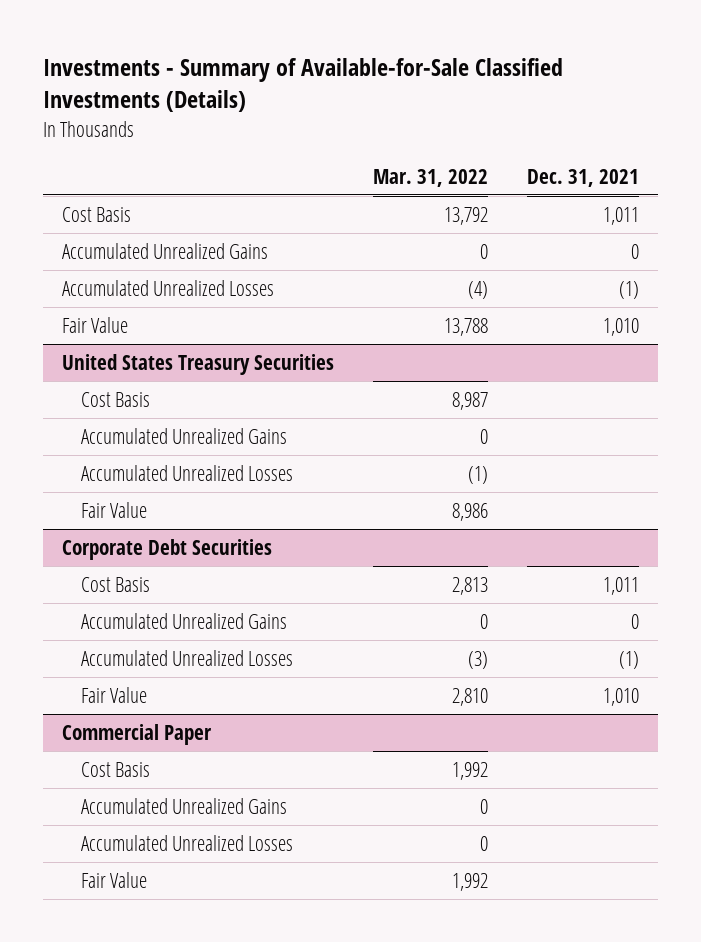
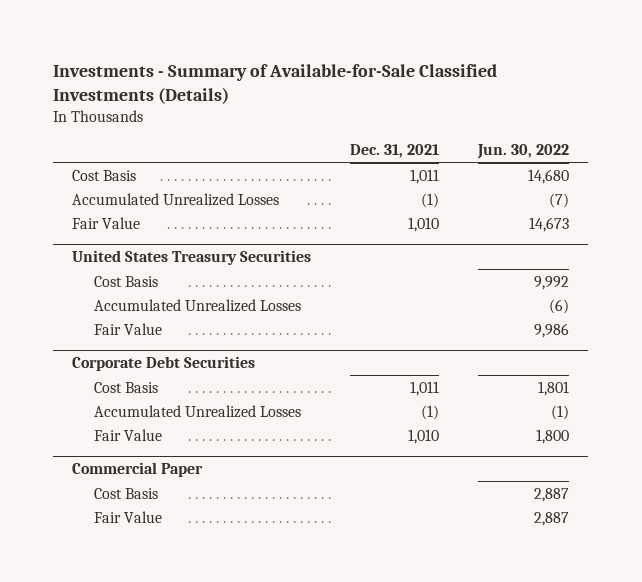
- | Mar. 31, 2022 | Dec. 31, 2021
+ | Dec. 31, 2021 | Jun. 30, 2022
- Accumulated Unrealized Gains | 0 | 0
@ United States Treasury Securities
- Accumulated Unrealized Gains | 0 |
@ Corporate Debt Securities
- Accumulated Unrealized Gains | 0 | 0
@ Commercial Paper
- Accumulated Unrealized Gains | 0 |
- Accumulated Unrealized Losses | 0 |

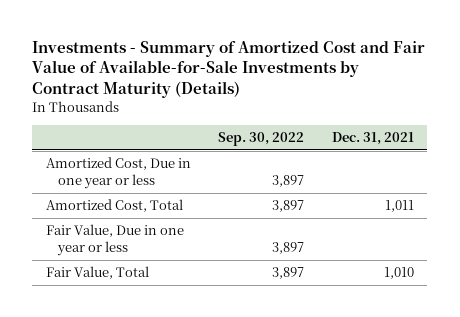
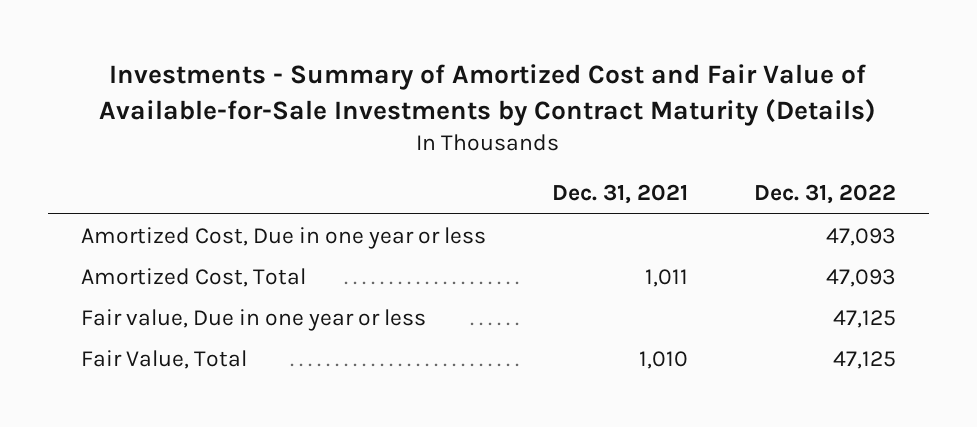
- | Sep. 30, 2022 | Dec. 31, 2021
+ | Dec. 31, 2021 | Dec. 31, 2022
- Fair Value, Due in one year or less | 3,897 |
+ Fair value, Due in one year or less | | 47,125

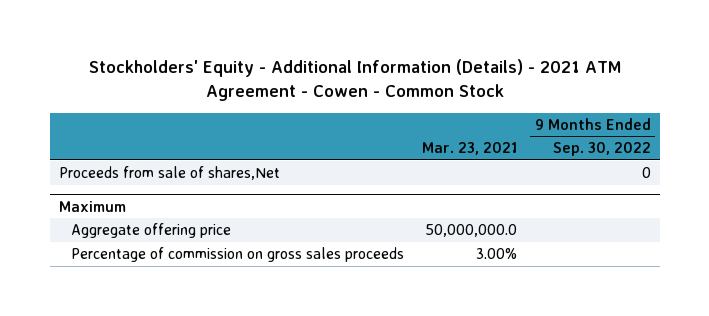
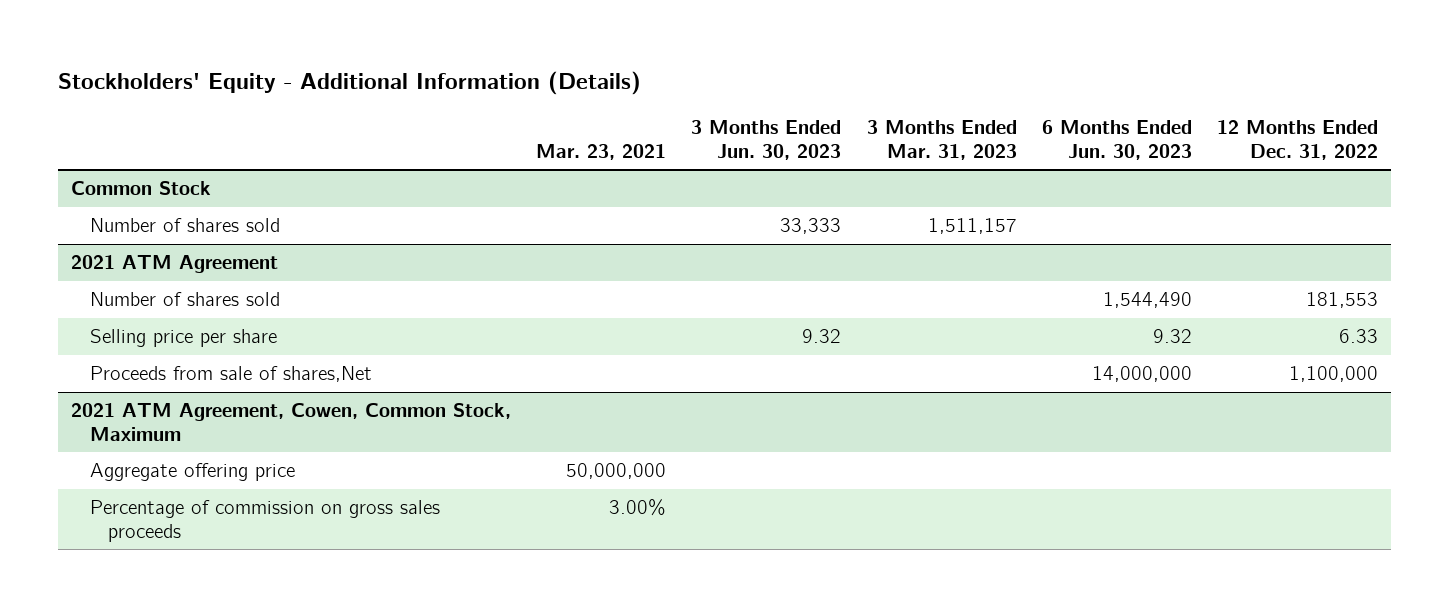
- Stockholders' Equity - Additional Information (Details) - 2021 ATM Agreement - Cowen - Common Stock
+ Stockholders' Equity - Additional Information (Details)
- | Mar. 23, 2021 | 9 Months Ended Sep. 30, 2022
+ | Mar. 23, 2021 | 3 Months Ended Jun. 30, 2023 | 3 Months Ended Mar. 31, 2023 | 6 Months Ended Jun. 30, 2023 | 12 Months Ended Dec. 31, 2022
- Proceeds from sale of shares,Net | | 0
- Maximum
- Aggregate offering price | 50,000,000.0 |
- Percentage of commission on gross sales proceeds | 3.00% |
+ Common Stock
+ Number of shares sold | | 33,333 | 1,511,157 | |
+ 2021 ATM Agreement
+ Number of shares sold | | | | 1,544,490 | 181,553
+ Selling price per share | | 9.32 | | 9.32 | 6.33
+ Proceeds from sale of shares,Net | | | | 14,000,000 | 1,100,000
+ 2021 ATM Agreement, Cowen, Common Stock, Maximum
+ Aggregate offering price | 50,000,000 | | | |
+ Percentage of commission on gross sales proceeds | 3.00% | | | |

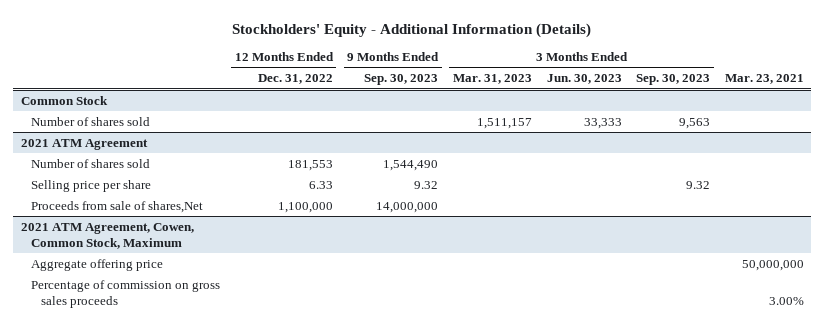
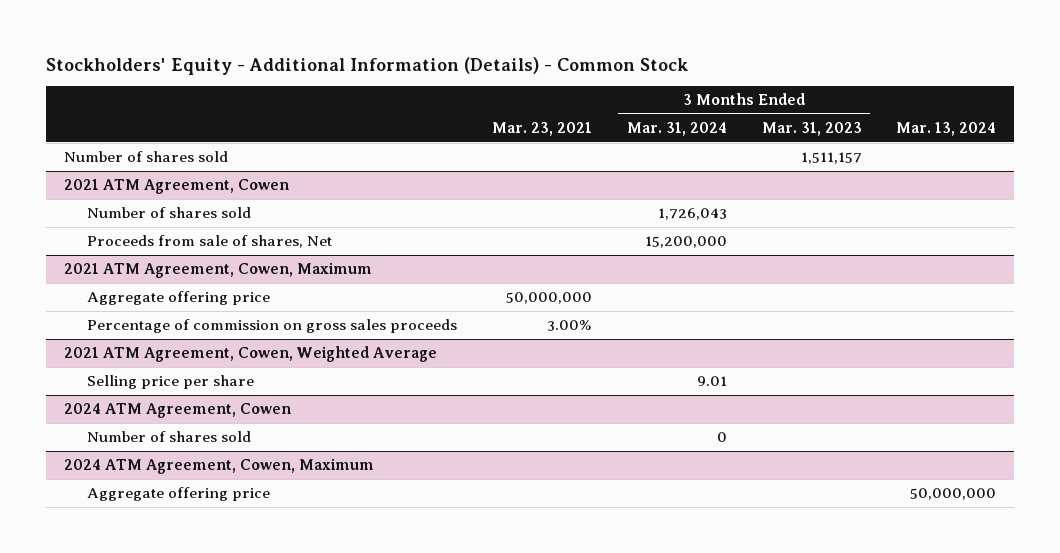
- Stockholders' Equity - Additional Information (Details)
+ Stockholders' Equity - Additional Information (Details) - Common Stock
- | 12 Months Ended Dec. 31, 2022 | 9 Months Ended Sep. 30, 2023 | 3 Months Ended Mar. 31, 2023 | 3 Months Ended Jun. 30, 2023 | 3 Months Ended Sep. 30, 2023 | Mar. 23, 2021
+ | Mar. 23, 2021 | 3 Months Ended Mar. 31, 2024 | 3 Months Ended Mar. 31, 2023 | Mar. 13, 2024
- Common Stock
- 2021 ATM Agreement
+ 2021 ATM Agreement, Cowen
- Selling price per share | 6.33 | 9.32 | | | 9.32 |
- Proceeds from sale of shares,Net | 1,100,000 | 14,000,000 | | | |
- 2021 ATM Agreement, Cowen, Common Stock, Maximum
+ Proceeds from sale of shares, Net | | 15,200,000 | |
+ 2021 ATM Agreement, Cowen, Maximum
+ 2021 ATM Agreement, Cowen, Weighted Average
+ Selling price per share | | 9.01 | |
+ 2024 ATM Agreement, Cowen
+ Number of shares sold | | 0 | |
+ 2024 ATM Agreement, Cowen, Maximum
+ Aggregate offering price | | | | 50,000,000

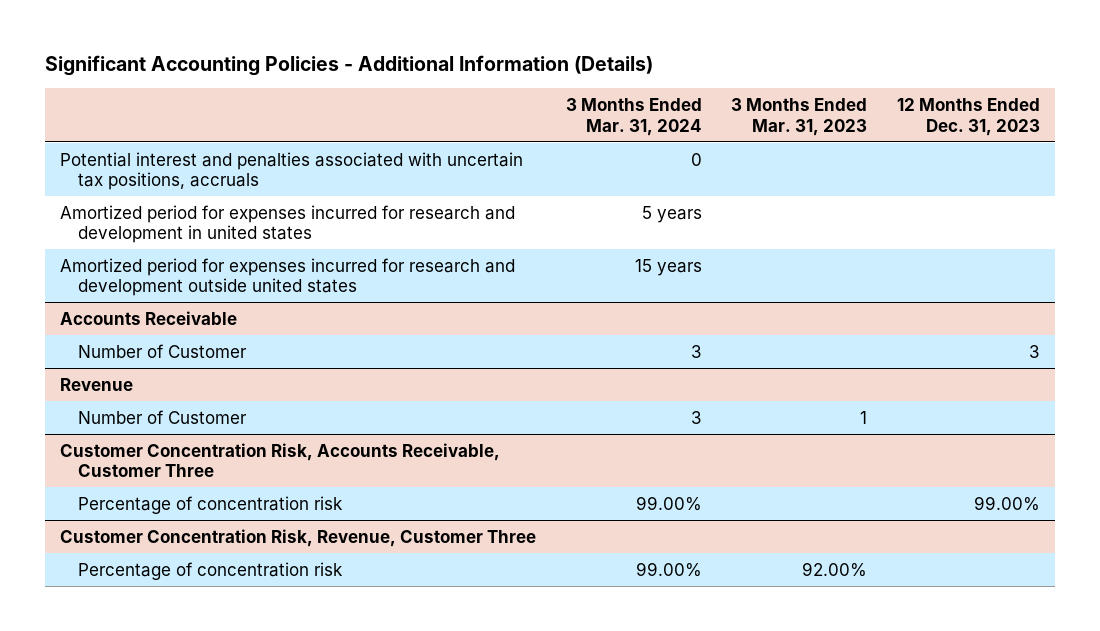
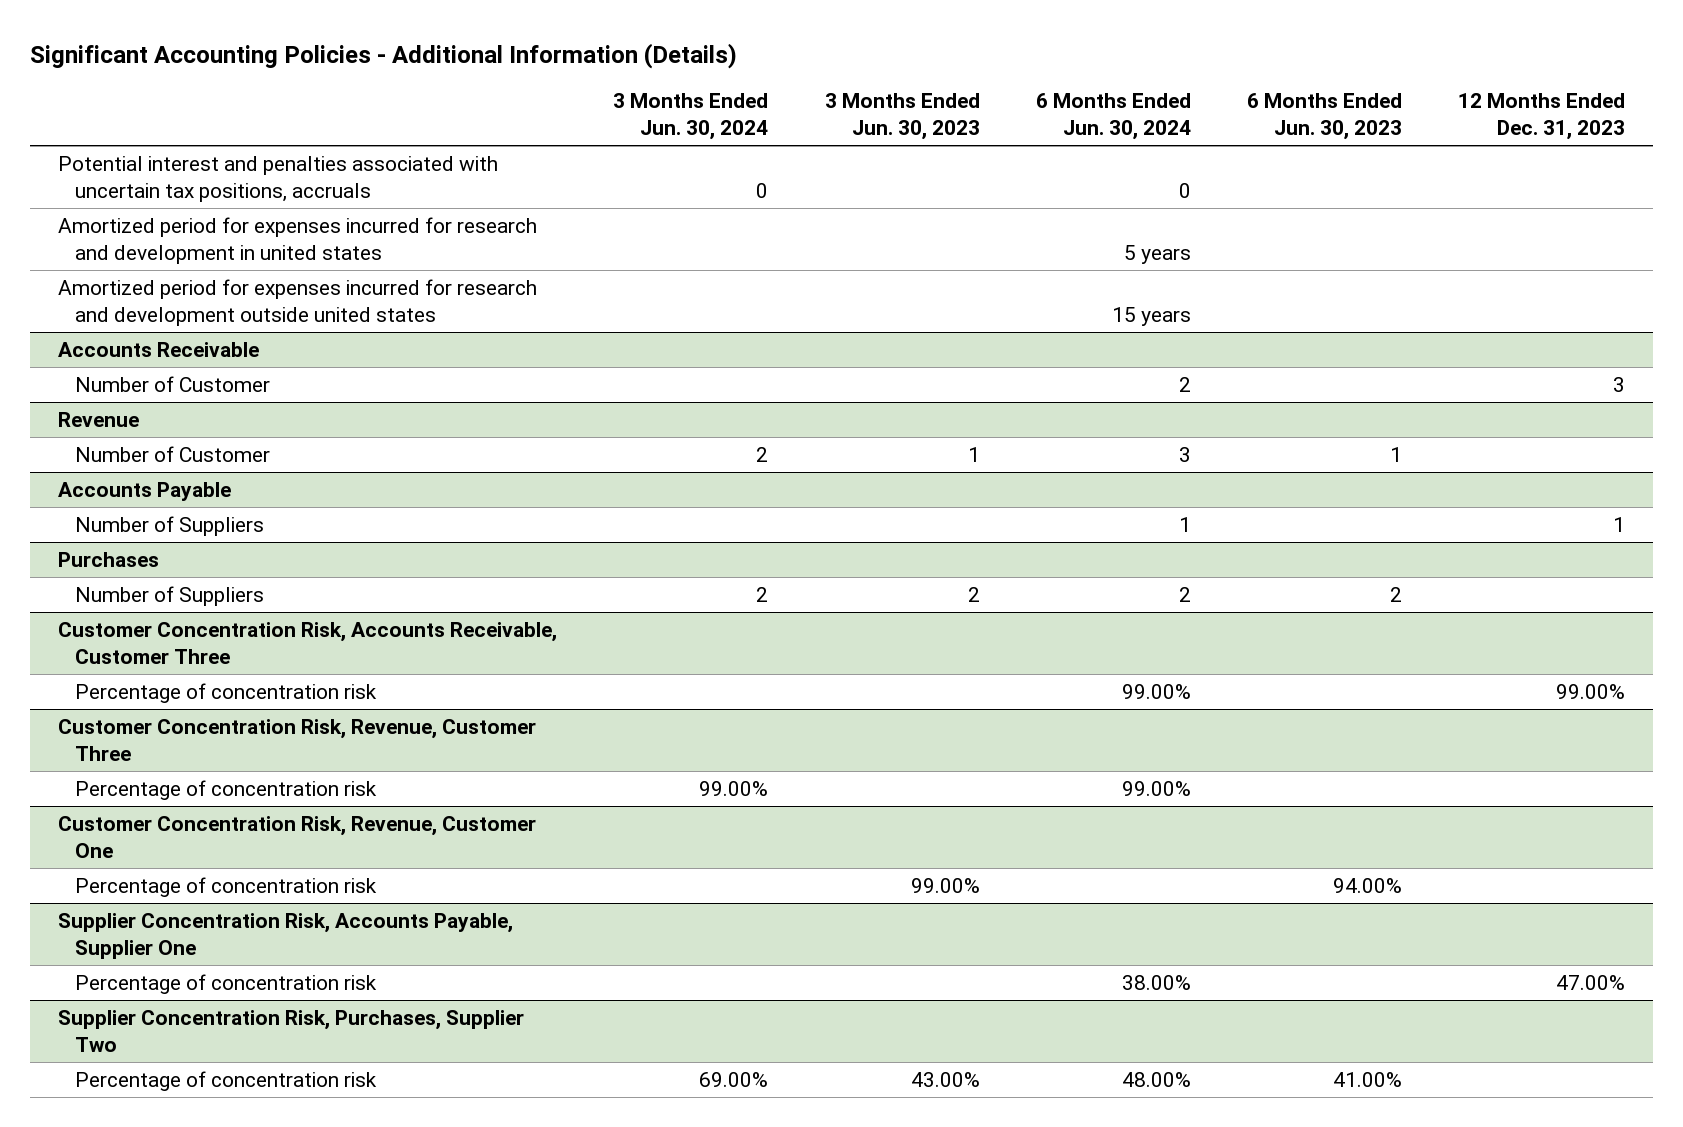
- | 3 Months Ended Mar. 31, 2024 | 3 Months Ended Mar. 31, 2023 | 12 Months Ended Dec. 31, 2023
+ | 3 Months Ended Jun. 30, 2024 | 3 Months Ended Jun. 30, 2023 | 6 Months Ended Jun. 30, 2024 | 6 Months Ended Jun. 30, 2023 | 12 Months Ended Dec. 31, 2023
+ Accounts Payable
+ Number of Suppliers | | | 1 | | 1
+ Purchases
+ Number of Suppliers | 2 | 2 | 2 | 2 |
+ Customer Concentration Risk, Revenue, Customer One
+ Percentage of concentration risk | | 99.00% | | 94.00% |
+ Supplier Concentration Risk, Accounts Payable, Supplier One
+ Percentage of concentration risk | | | 38.00% | | 47.00%
+ Supplier Concentration Risk, Purchases, Supplier Two
+ Percentage of concentration risk | 69.00% | 43.00% | 48.00% | 41.00% |

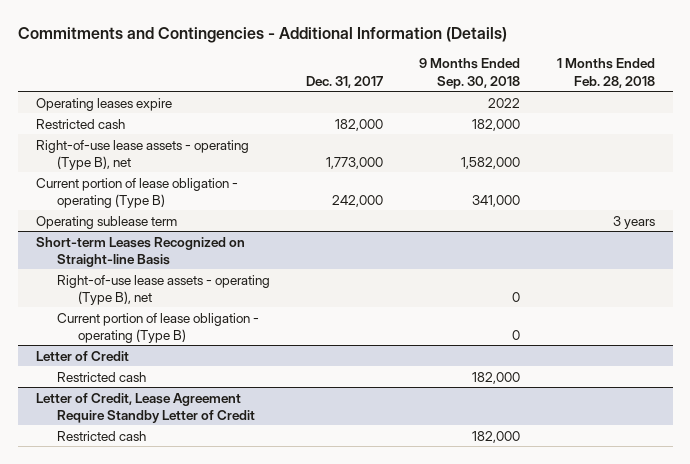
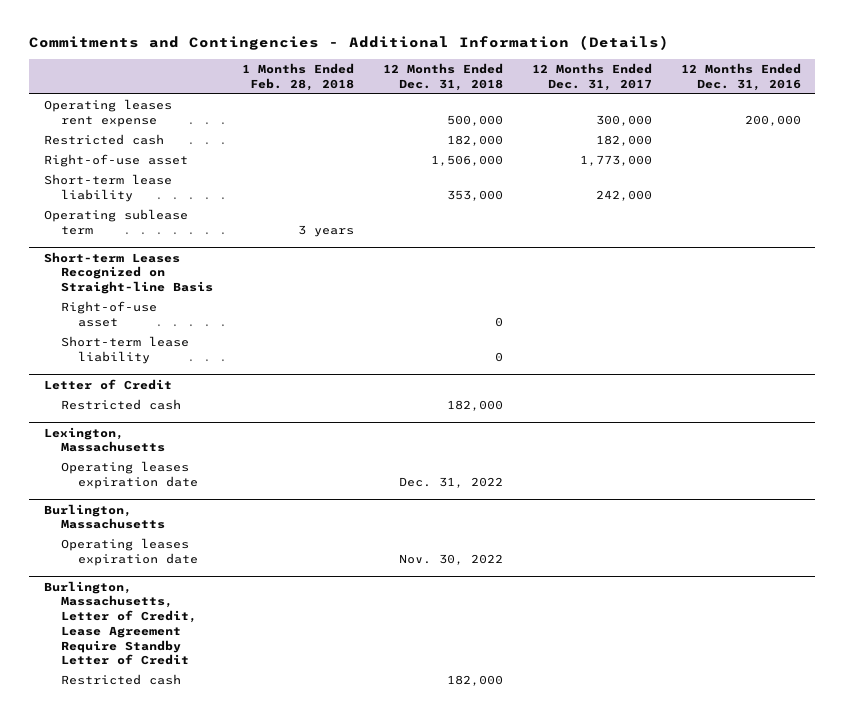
- | Dec. 31, 2017 | 9 Months Ended Sep. 30, 2018 | 1 Months Ended Feb. 28, 2018
+ | 1 Months Ended Feb. 28, 2018 | 12 Months Ended Dec. 31, 2018 | 12 Months Ended Dec. 31, 2017 | 12 Months Ended Dec. 31, 2016
- Operating leases expire | | 2022 |
+ Operating leases rent expense | | 500,000 | 300,000 | 200,000
- Right-of-use lease assets - operating (Type B), net | 1,773,000 | 1,582,000 |
- Current portion of lease obligation - operating (Type B) | 242,000 | 341,000 |
+ Right-of-use asset | | 1,506,000 | 1,773,000 |
+ Short-term lease liability | | 353,000 | 242,000 |
@ Short-term Leases Recognized on Straight-line Basis
- Right-of-use lease assets - operating (Type B), net | | 0 |
- Current portion of lease obligation - operating (Type B) | | 0 |
+ Right-of-use asset | | 0 | |
+ Short-term lease liability | | 0 | |
- Letter of Credit, Lease Agreement Require Standby Letter of Credit
+ Lexington, Massachusetts
+ Operating leases expiration date | | Dec. 31, 2022 | |
+ Burlington, Massachusetts
+ Operating leases expiration date | | Nov. 30, 2022 | |
+ Burlington, Massachusetts, Letter of Credit, Lease Agreement Require Standby Letter of Credit

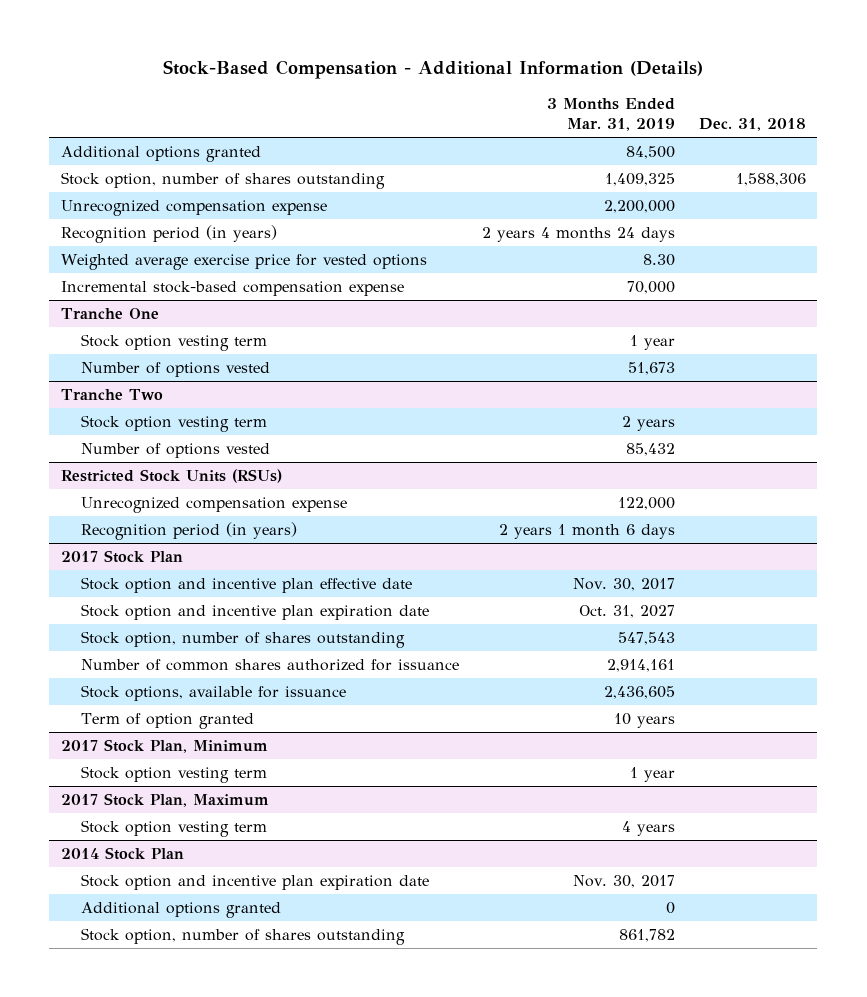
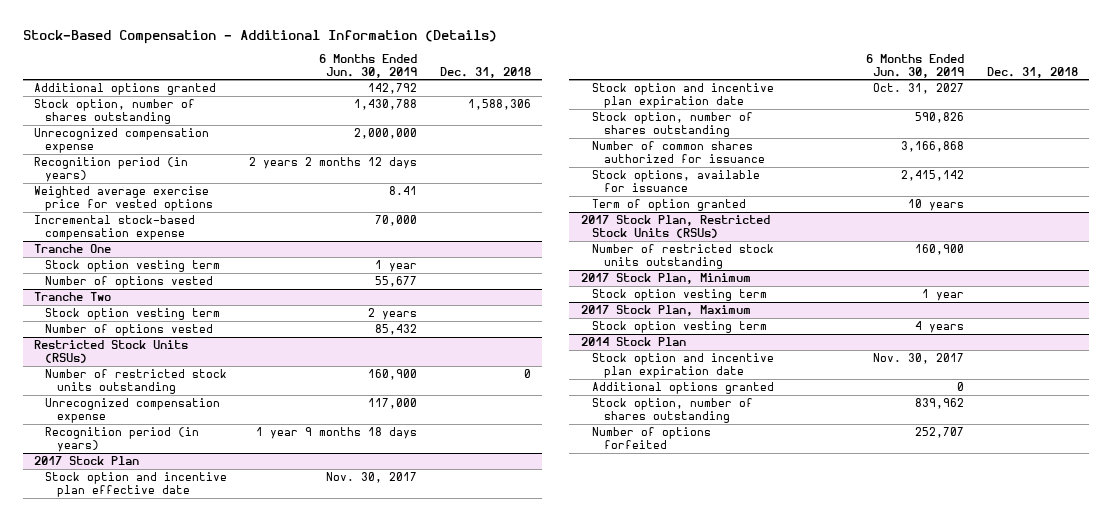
- | 3 Months Ended Mar. 31, 2019 | Dec. 31, 2018
+ | 6 Months Ended Jun. 30, 2019 | Dec. 31, 2018
@ Restricted Stock Units (RSUs)
+ Number of restricted stock units outstanding | 160,900 | 0
+ 2017 Stock Plan, Restricted Stock Units (RSUs)
+ Number of restricted stock units outstanding | 160,900 |
@ 2014 Stock Plan
+ Number of options forfeited | 252,707 |

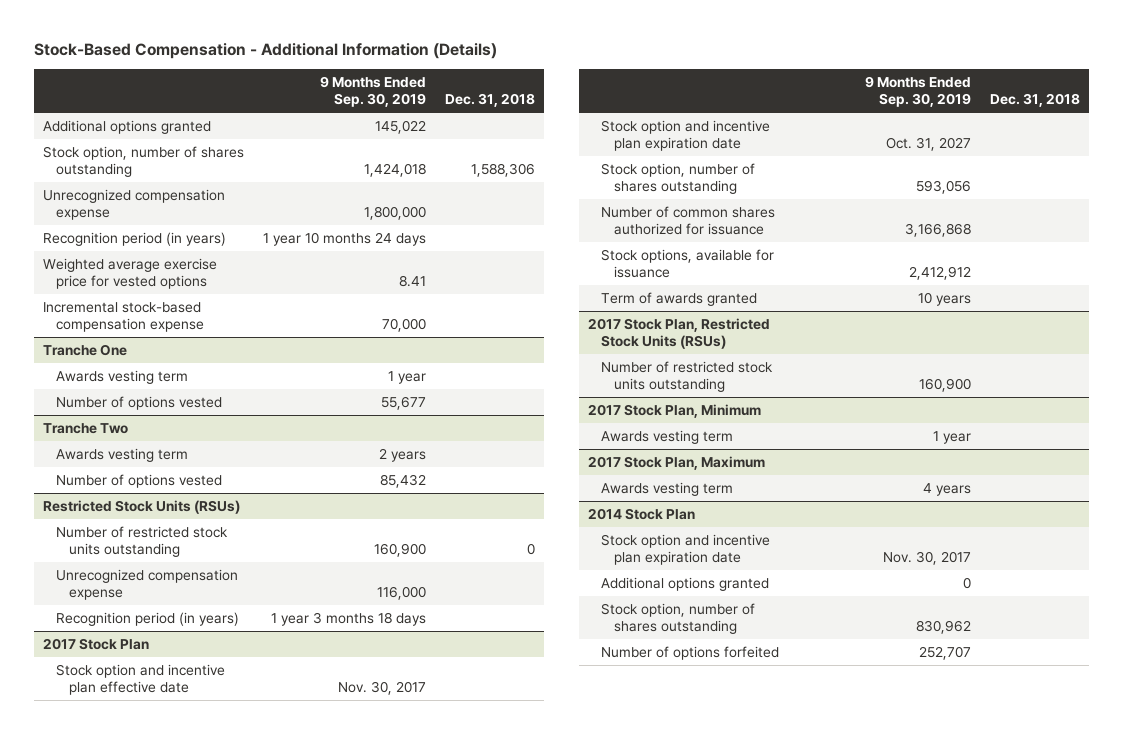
- | 6 Months Ended Jun. 30, 2019 | Dec. 31, 2018
+ | 9 Months Ended Sep. 30, 2019 | Dec. 31, 2018
@ Tranche One
- Stock option vesting term | 1 year |
+ Awards vesting term | 1 year |
@ Tranche Two
- Stock option vesting term | 2 years |
+ Awards vesting term | 2 years |
@ 2017 Stock Plan
- Term of option granted | 10 years |
+ Term of awards granted | 10 years |
@ 2017 Stock Plan, Minimum
- Stock option vesting term | 1 year |
+ Awards vesting term | 1 year |
@ 2017 Stock Plan, Maximum
- Stock option vesting term | 4 years |
+ Awards vesting term | 4 years |

